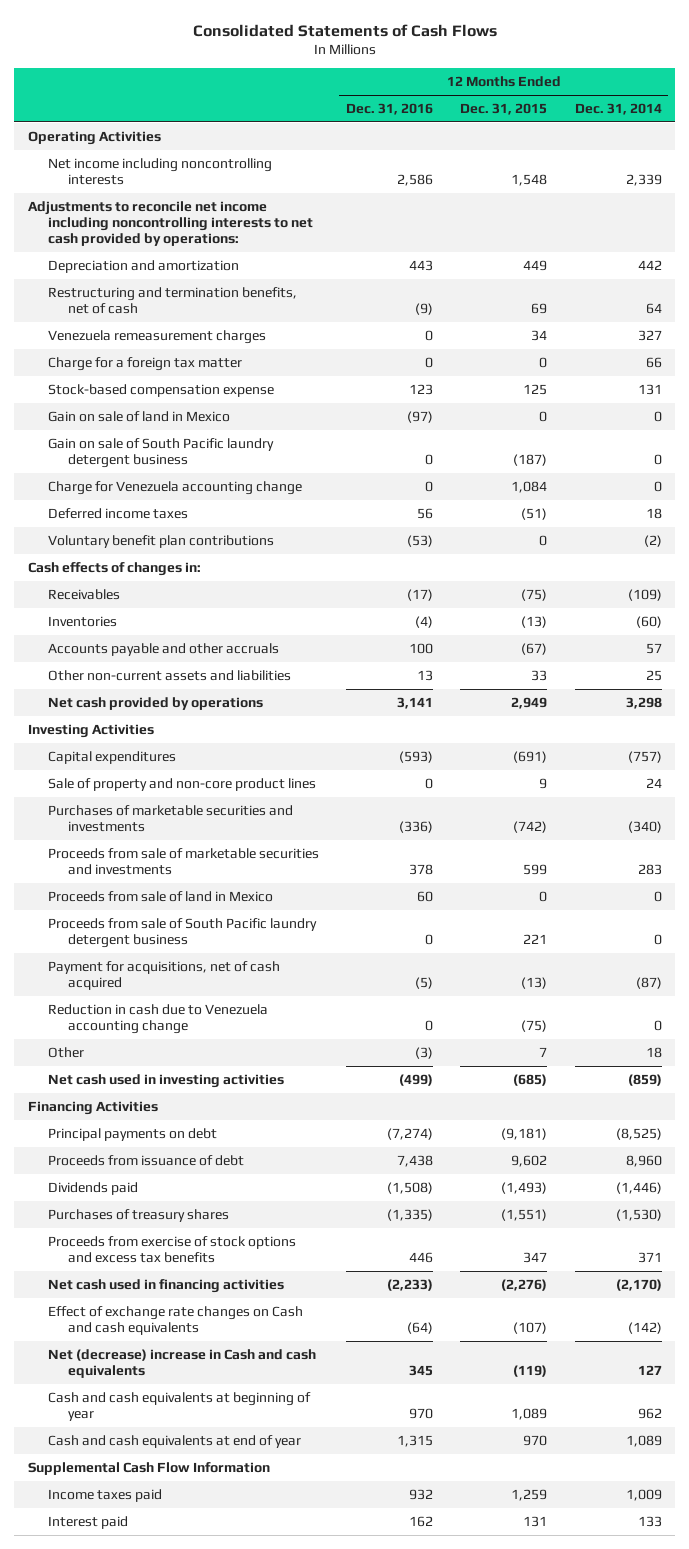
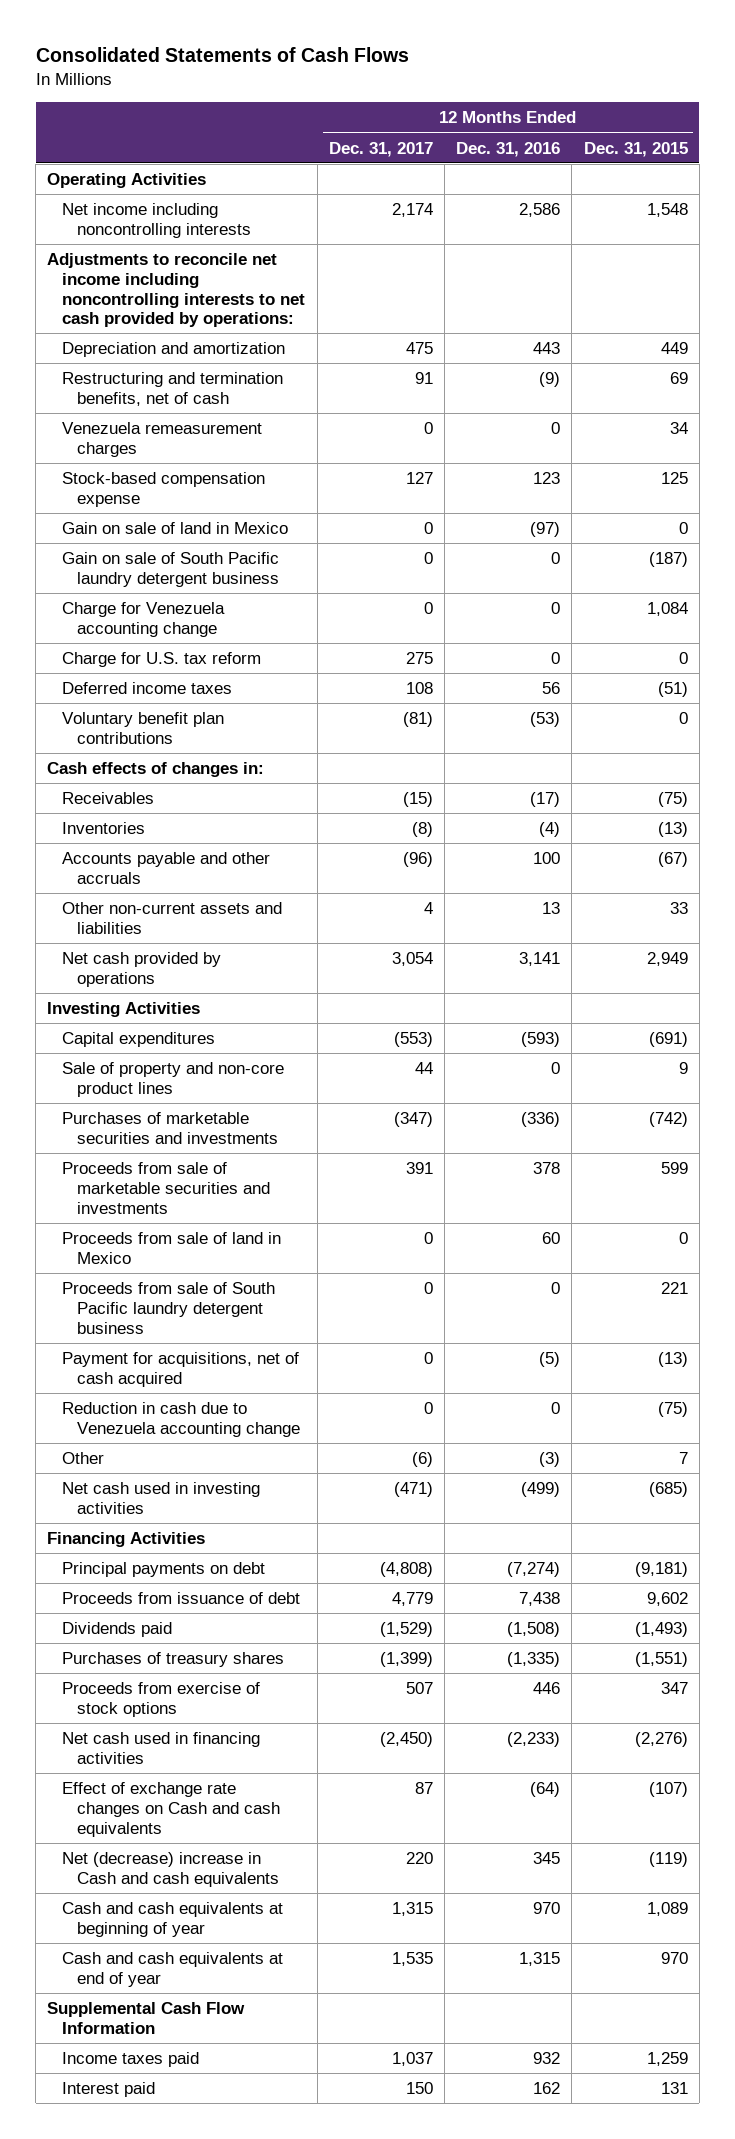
- | 12 Months Ended Dec. 31, 2016 | 12 Months Ended Dec. 31, 2015 | 12 Months Ended Dec. 31, 2014
+ | 12 Months Ended Dec. 31, 2017 | 12 Months Ended Dec. 31, 2016 | 12 Months Ended Dec. 31, 2015
- Charge for a foreign tax matter | 0 | 0 | 66
+ Charge for U.S. tax reform | 275 | 0 | 0
- Proceeds from exercise of stock options and excess tax benefits | 446 | 347 | 371
+ Proceeds from exercise of stock options | 507 | 446 | 347

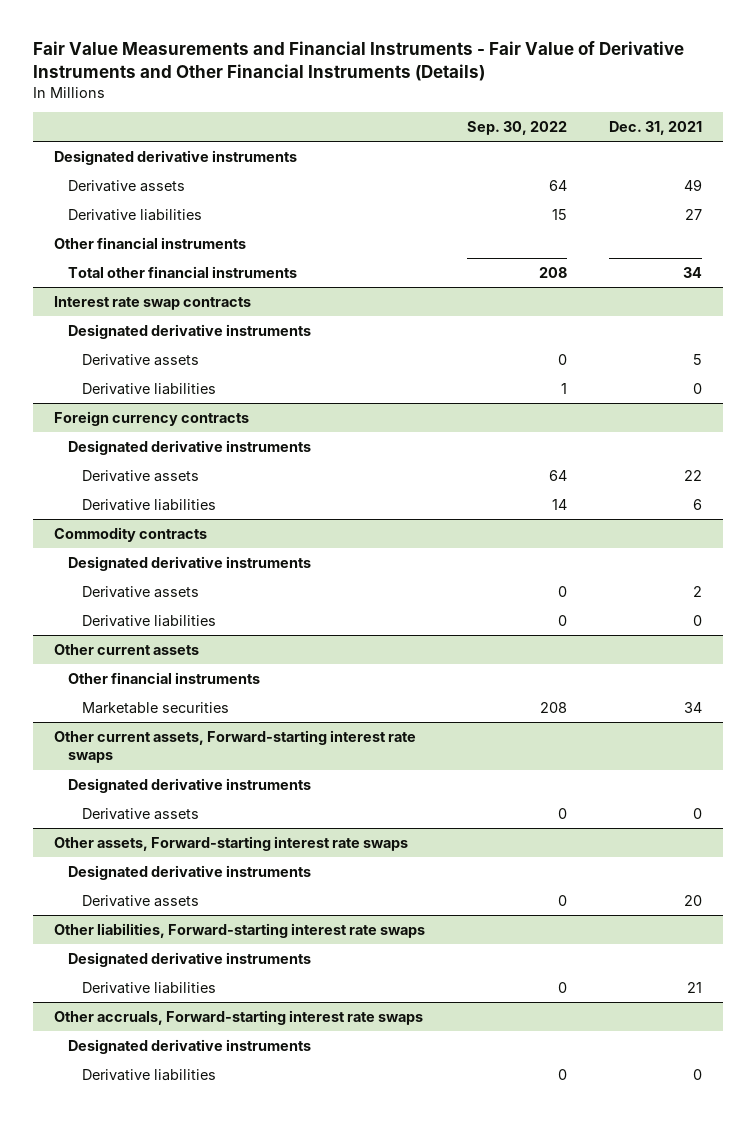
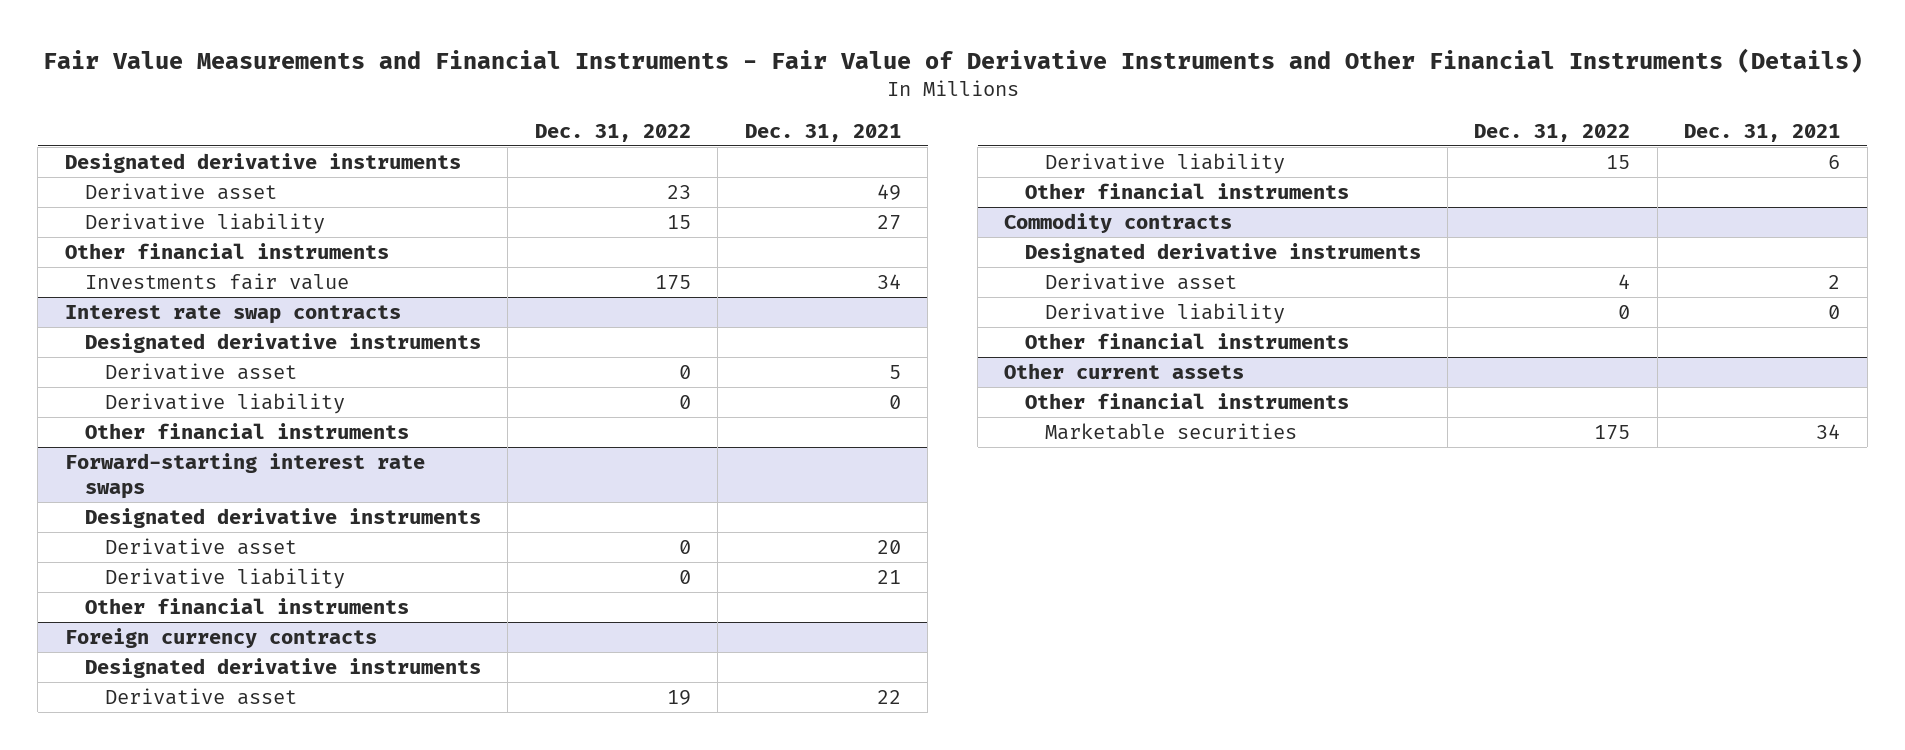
- | Sep. 30, 2022 | Dec. 31, 2021
+ | Dec. 31, 2022 | Dec. 31, 2021
- Derivative assets | 64 | 49
- Derivative liabilities | 15 | 27
+ Derivative asset | 23 | 49
+ Derivative liability | 15 | 27
- Total other financial instruments | 208 | 34
+ Investments fair value | 175 | 34
@ Interest rate swap contracts
- Derivative assets | 0 | 5
- Derivative liabilities | 1 | 0
+ Derivative asset | 0 | 5
+ Derivative liability | 0 | 0
+ Other financial instruments
+ Forward-starting interest rate swaps
+ Designated derivative instruments
+ Derivative asset | 0 | 20
+ Derivative liability | 0 | 21
+ Other financial instruments
@ Foreign currency contracts
- Derivative assets | 64 | 22
- Derivative liabilities | 14 | 6
+ Derivative asset | 19 | 22
+ Derivative liability | 15 | 6
+ Other financial instruments
@ Commodity contracts
- Derivative assets | 0 | 2
- Derivative liabilities | 0 | 0
+ Derivative asset | 4 | 2
+ Derivative liability | 0 | 0
+ Other financial instruments
- Other current assets, Forward-starting interest rate swaps
- Designated derivative instruments
- Derivative assets | 0 | 0
- Other assets, Forward-starting interest rate swaps
- Designated derivative instruments
- Derivative assets | 0 | 20
- Other liabilities, Forward-starting interest rate swaps
- Designated derivative instruments
- Derivative liabilities | 0 | 21
- Other accruals, Forward-starting interest rate swaps
- Designated derivative instruments
- Derivative liabilities | 0 | 0

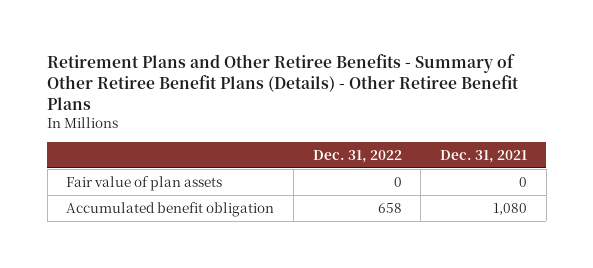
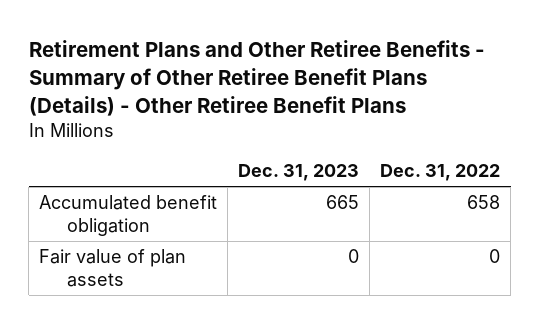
- | Dec. 31, 2022 | Dec. 31, 2021
+ | Dec. 31, 2023 | Dec. 31, 2022
moved down: Fair value of plan assets | 0 | 0

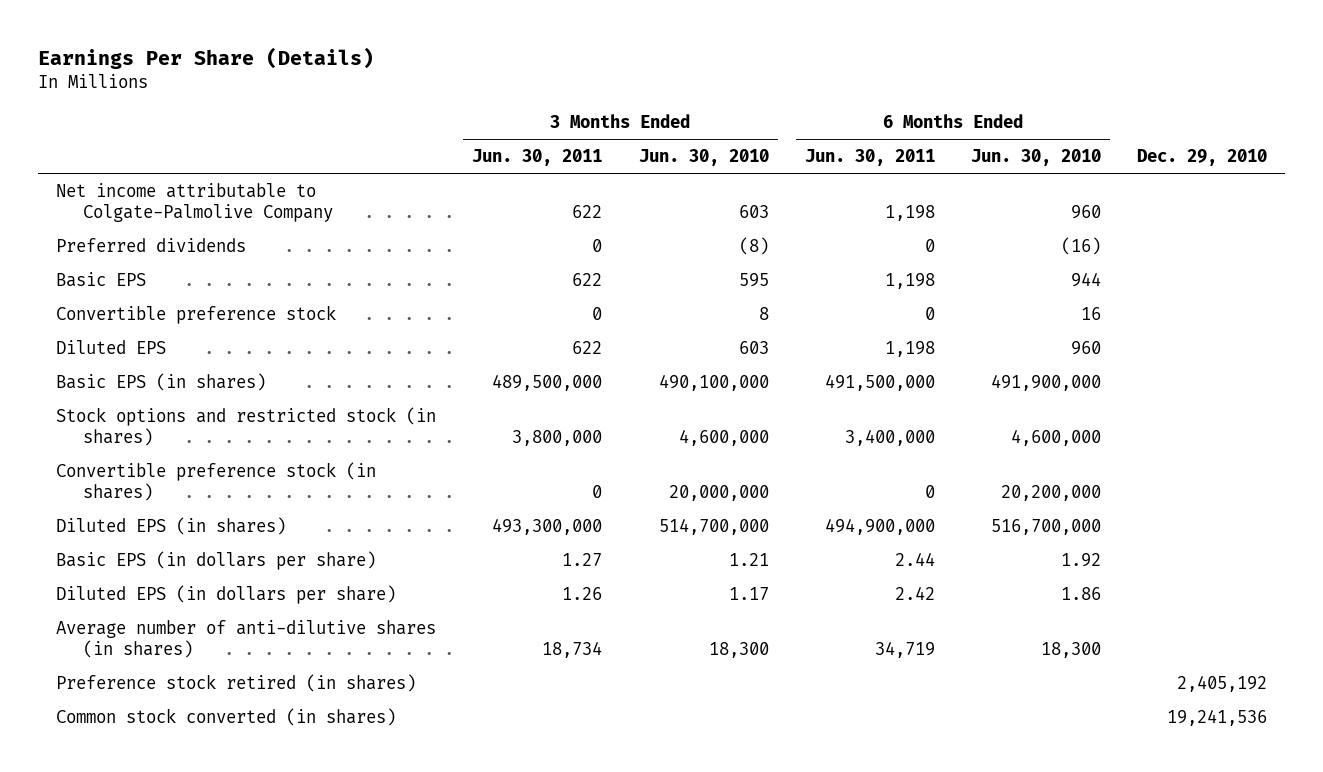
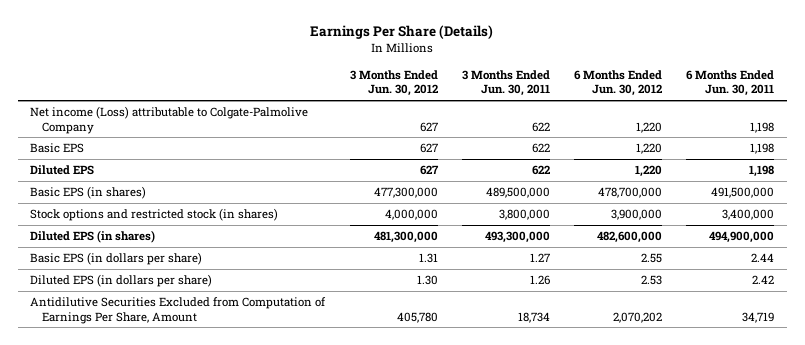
- | 3 Months Ended Jun. 30, 2011 | 3 Months Ended Jun. 30, 2010 | 6 Months Ended Jun. 30, 2011 | 6 Months Ended Jun. 30, 2010 | Dec. 29, 2010
+ | 3 Months Ended Jun. 30, 2012 | 3 Months Ended Jun. 30, 2011 | 6 Months Ended Jun. 30, 2012 | 6 Months Ended Jun. 30, 2011
- Net income attributable to Colgate-Palmolive Company | 622 | 603 | 1,198 | 960 |
- Preferred dividends | 0 | (8) | 0 | (16) |
+ Net income (Loss) attributable to Colgate-Palmolive Company | 627 | 622 | 1,220 | 1,198
- Convertible preference stock | 0 | 8 | 0 | 16 |
- Convertible preference stock (in shares) | 0 | 20,000,000 | 0 | 20,200,000 |
- Average number of anti-dilutive shares (in shares) | 18,734 | 18,300 | 34,719 | 18,300 |
- Preference stock retired (in shares) | | | | | 2,405,192
- Common stock converted (in shares) | | | | | 19,241,536
+ Antidilutive Securities Excluded from Computation of Earnings Per Share, Amount | 405,780 | 18,734 | 2,070,202 | 34,719

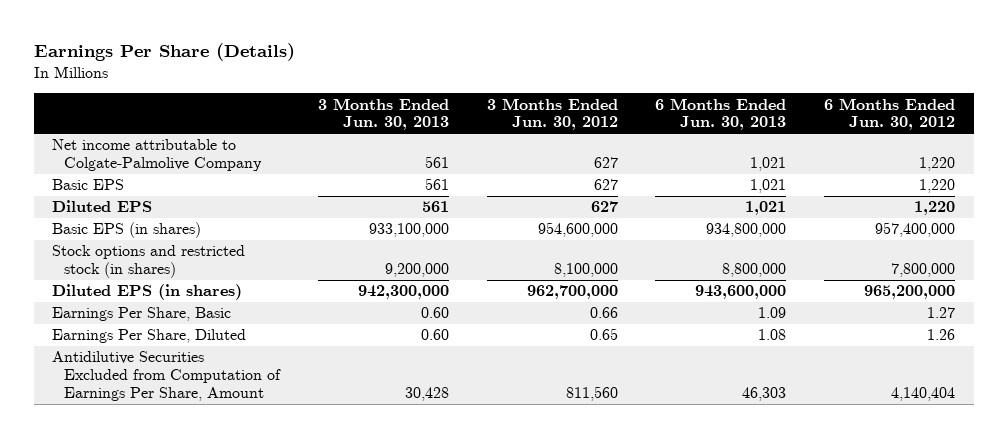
- | 3 Months Ended Jun. 30, 2012 | 3 Months Ended Jun. 30, 2011 | 6 Months Ended Jun. 30, 2012 | 6 Months Ended Jun. 30, 2011
+ | 3 Months Ended Jun. 30, 2013 | 3 Months Ended Jun. 30, 2012 | 6 Months Ended Jun. 30, 2013 | 6 Months Ended Jun. 30, 2012
- Net income (Loss) attributable to Colgate-Palmolive Company | 627 | 622 | 1,220 | 1,198
+ Net income attributable to Colgate-Palmolive Company | 561 | 627 | 1,021 | 1,220
- Basic EPS (in shares) | 477,300,000 | 489,500,000 | 478,700,000 | 491,500,000
- Stock options and restricted stock (in shares) | 4,000,000 | 3,800,000 | 3,900,000 | 3,400,000
- Diluted EPS (in shares) | 481,300,000 | 493,300,000 | 482,600,000 | 494,900,000
- Basic EPS (in dollars per share) | 1.31 | 1.27 | 2.55 | 2.44
- Diluted EPS (in dollars per share) | 1.30 | 1.26 | 2.53 | 2.42
- Antidilutive Securities Excluded from Computation of Earnings Per Share, Amount | 405,780 | 18,734 | 2,070,202 | 34,719
+ Basic EPS (in shares) | 933,100,000 | 954,600,000 | 934,800,000 | 957,400,000
+ Stock options and restricted stock (in shares) | 9,200,000 | 8,100,000 | 8,800,000 | 7,800,000
+ Diluted EPS (in shares) | 942,300,000 | 962,700,000 | 943,600,000 | 965,200,000
+ Earnings Per Share, Basic | 0.60 | 0.66 | 1.09 | 1.27
+ Earnings Per Share, Diluted | 0.60 | 0.65 | 1.08 | 1.26
+ Antidilutive Securities Excluded from Computation of Earnings Per Share, Amount | 30,428 | 811,560 | 46,303 | 4,140,404

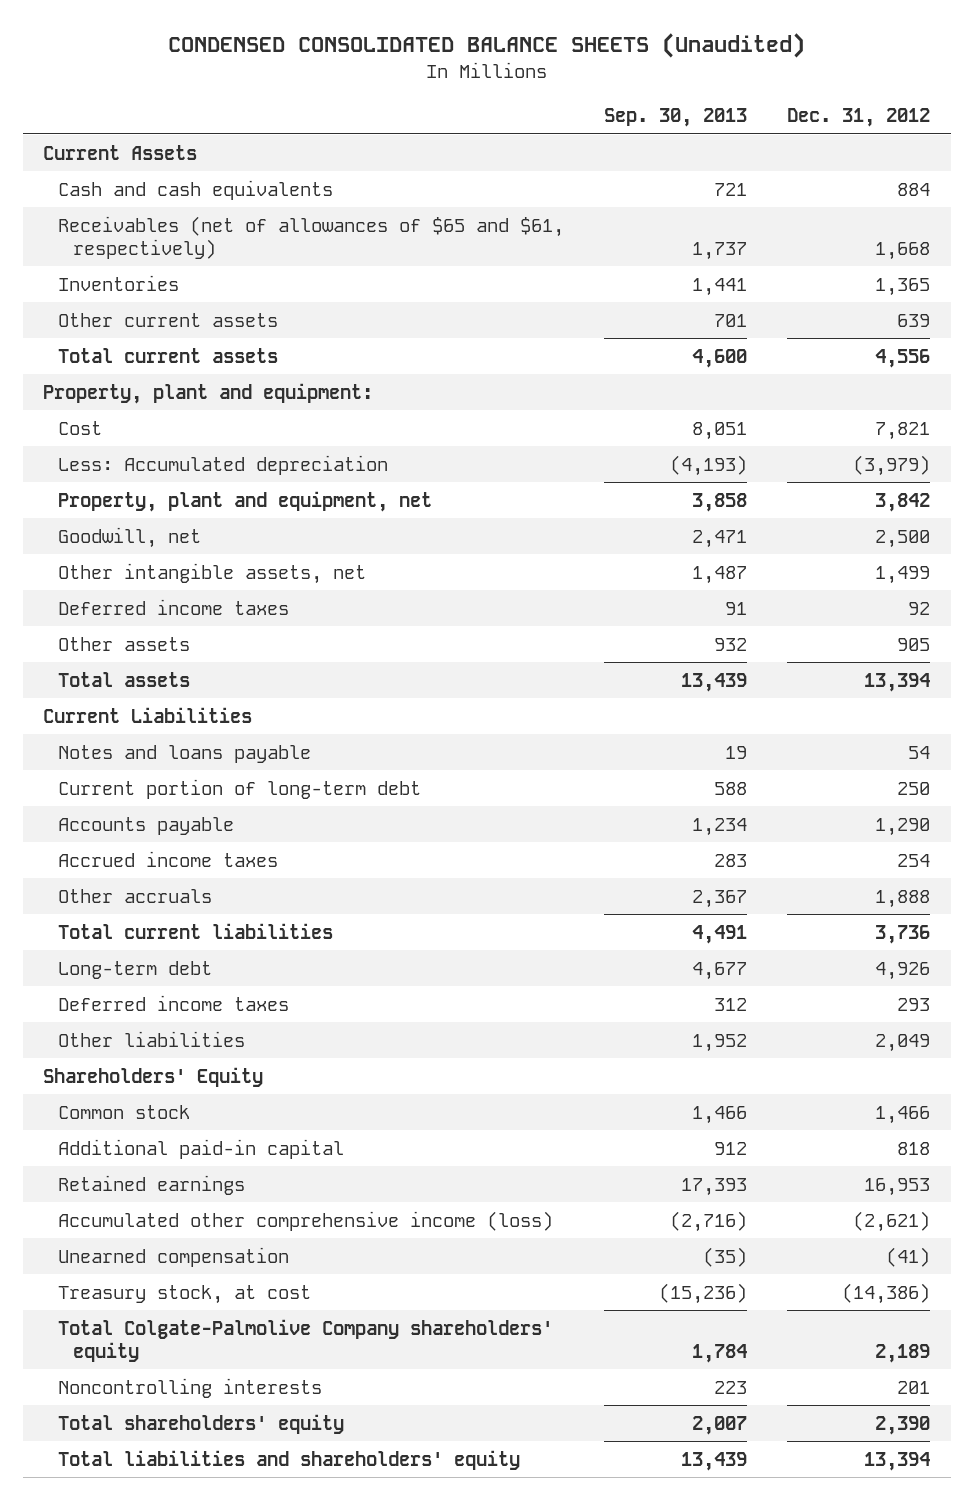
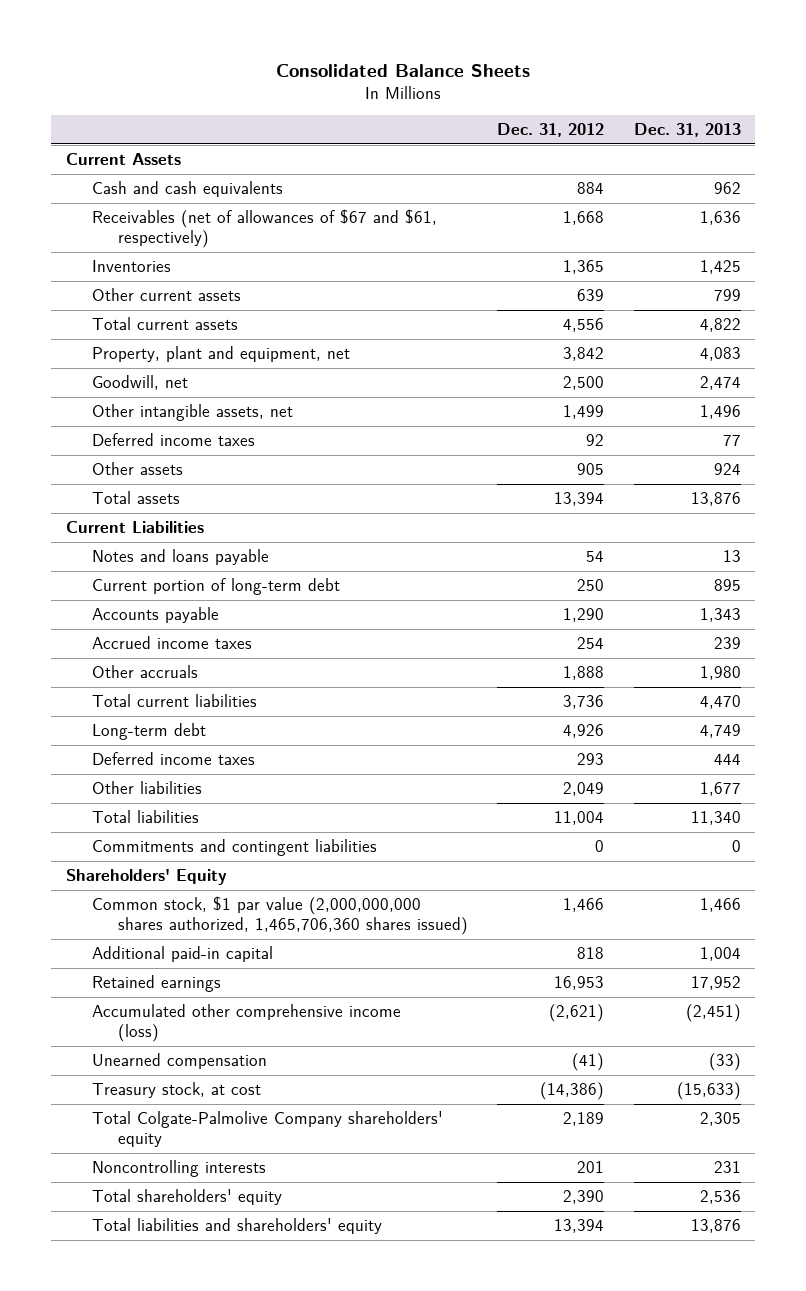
- CONDENSED CONSOLIDATED BALANCE SHEETS (Unaudited)
+ Consolidated Balance Sheets
- | Sep. 30, 2013 | Dec. 31, 2012
+ | Dec. 31, 2012 | Dec. 31, 2013
- Receivables (net of allowances of $65 and $61, respectively) | 1,737 | 1,668
+ Receivables (net of allowances of $67 and $61, respectively) | 1,668 | 1,636
- Property, plant and equipment:
- Cost | 8,051 | 7,821
- Less: Accumulated depreciation | (4,193) | (3,979)
+ Total liabilities | 11,004 | 11,340
+ Commitments and contingent liabilities | 0 | 0
- Common stock | 1,466 | 1,466
+ Common stock, $1 par value (2,000,000,000 shares authorized, 1,465,706,360 shares issued) | 1,466 | 1,466

